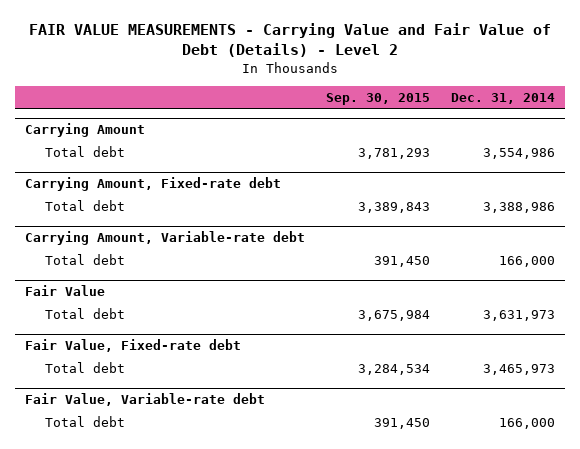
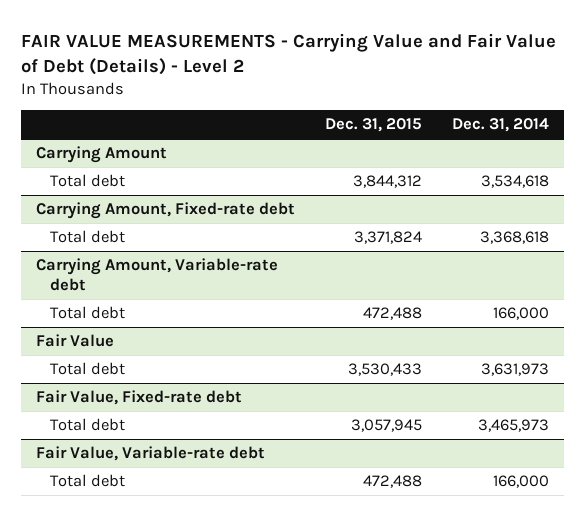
- | Sep. 30, 2015 | Dec. 31, 2014
+ | Dec. 31, 2015 | Dec. 31, 2014
@ Carrying Amount
- Total debt | 3,781,293 | 3,554,986
+ Total debt | 3,844,312 | 3,534,618
@ Carrying Amount, Fixed-rate debt
- Total debt | 3,389,843 | 3,388,986
+ Total debt | 3,371,824 | 3,368,618

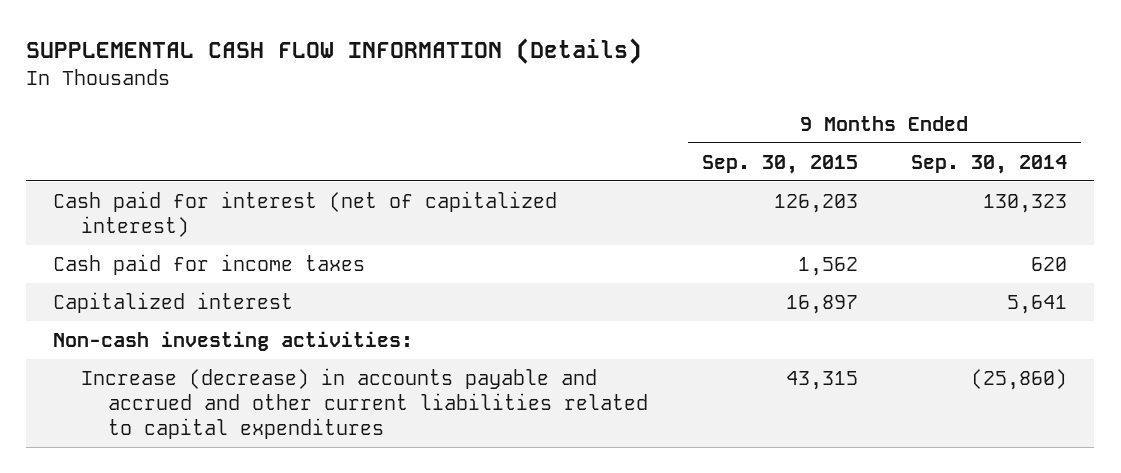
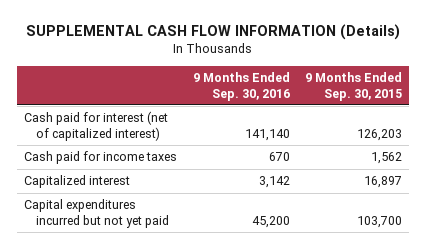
- | 9 Months Ended Sep. 30, 2015 | 9 Months Ended Sep. 30, 2014
+ | 9 Months Ended Sep. 30, 2016 | 9 Months Ended Sep. 30, 2015
- Non-cash investing activities:
- Increase (decrease) in accounts payable and accrued and other current liabilities related to capital expenditures | 43,315 | (25,860)
+ Capital expenditures incurred but not yet paid | 45,200 | 103,700

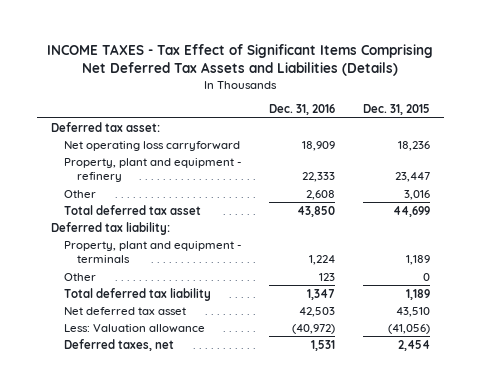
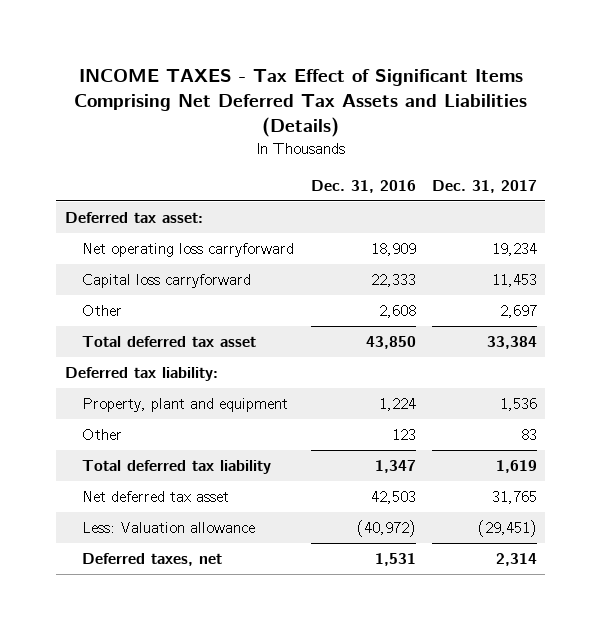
- | Dec. 31, 2016 | Dec. 31, 2015
+ | Dec. 31, 2016 | Dec. 31, 2017
- Property, plant and equipment - refinery | 22,333 | 23,447
+ Capital loss carryforward | 22,333 | 11,453
- Property, plant and equipment - terminals | 1,224 | 1,189
+ Property, plant and equipment | 1,224 | 1,536

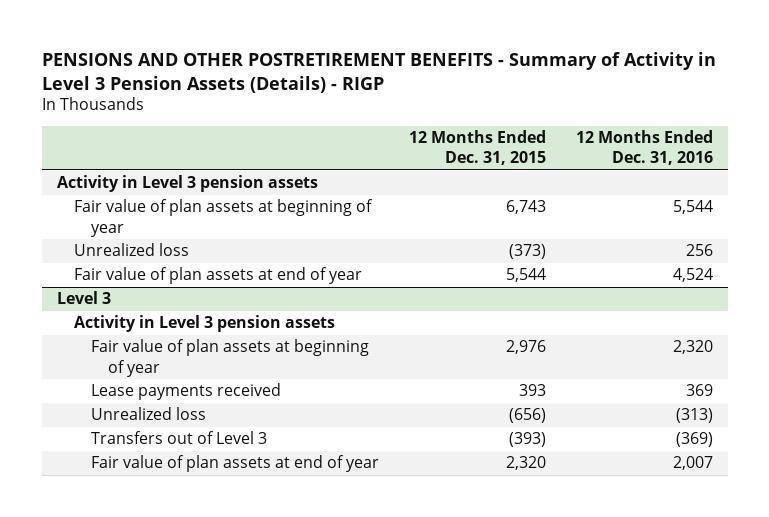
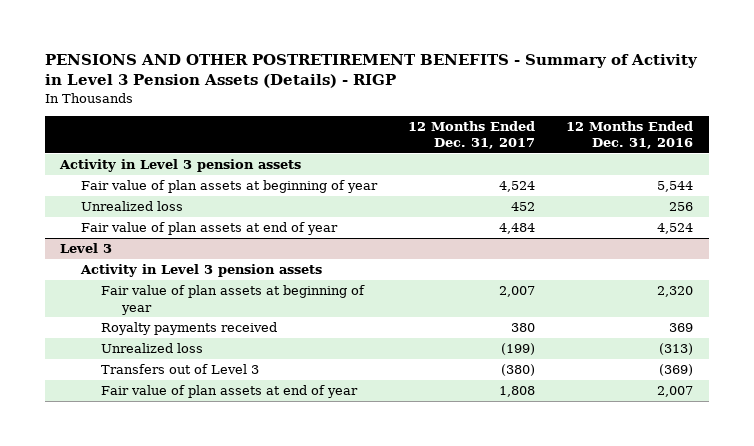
- | 12 Months Ended Dec. 31, 2015 | 12 Months Ended Dec. 31, 2016
+ | 12 Months Ended Dec. 31, 2017 | 12 Months Ended Dec. 31, 2016
@ Level 3
- Lease payments received | 393 | 369
+ Royalty payments received | 380 | 369

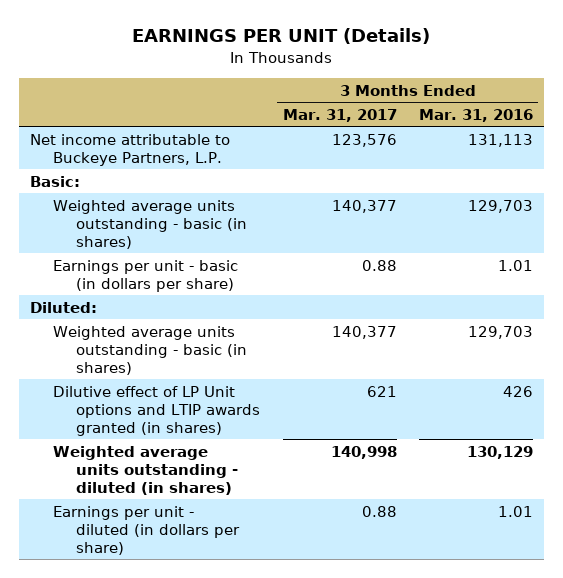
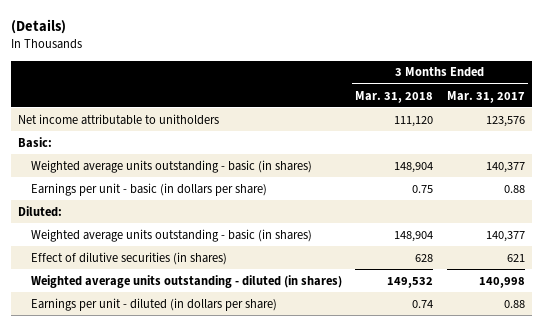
- EARNINGS PER UNIT (Details)
+ (Details)
- | 3 Months Ended Mar. 31, 2017 | 3 Months Ended Mar. 31, 2016
+ | 3 Months Ended Mar. 31, 2018 | 3 Months Ended Mar. 31, 2017
- Net income attributable to Buckeye Partners, L.P. | 123,576 | 131,113
+ Net income attributable to unitholders | 111,120 | 123,576
- Dilutive effect of LP Unit options and LTIP awards granted (in shares) | 621 | 426
+ Effect of dilutive securities (in shares) | 628 | 621

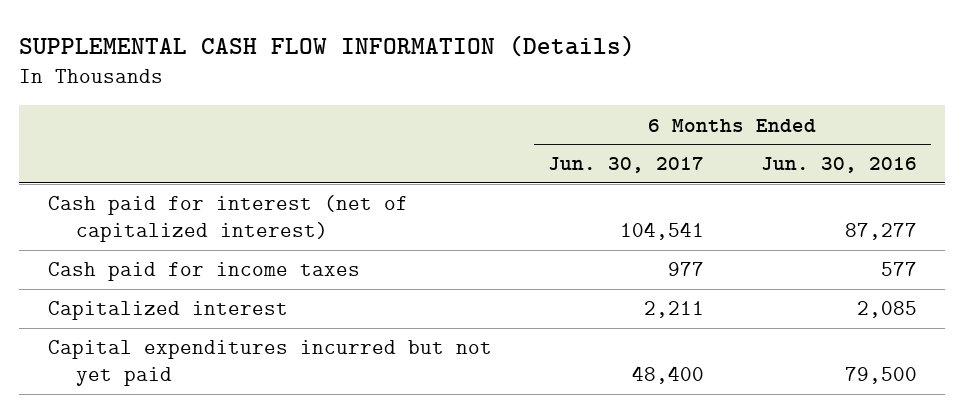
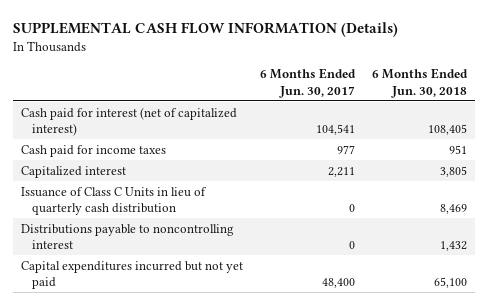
- | 6 Months Ended Jun. 30, 2017 | 6 Months Ended Jun. 30, 2016
+ | 6 Months Ended Jun. 30, 2017 | 6 Months Ended Jun. 30, 2018
+ Issuance of Class C Units in lieu of quarterly cash distribution | 0 | 8,469
+ Distributions payable to noncontrolling interest | 0 | 1,432

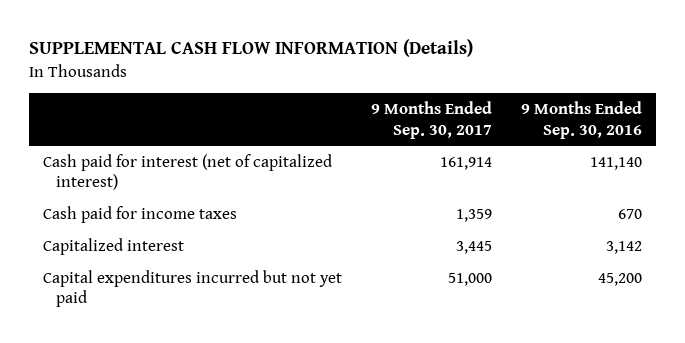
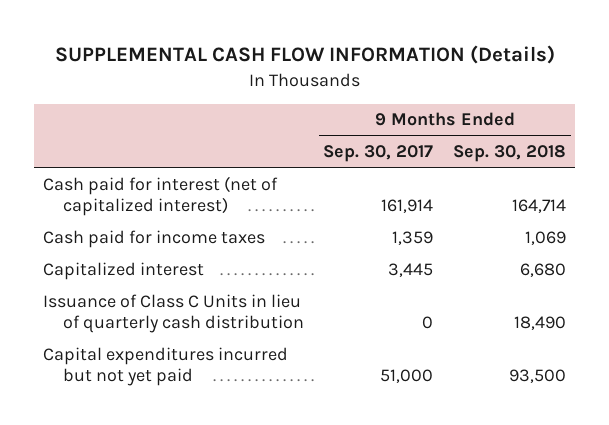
- | 9 Months Ended Sep. 30, 2017 | 9 Months Ended Sep. 30, 2016
+ | 9 Months Ended Sep. 30, 2017 | 9 Months Ended Sep. 30, 2018
+ Issuance of Class C Units in lieu of quarterly cash distribution | 0 | 18,490

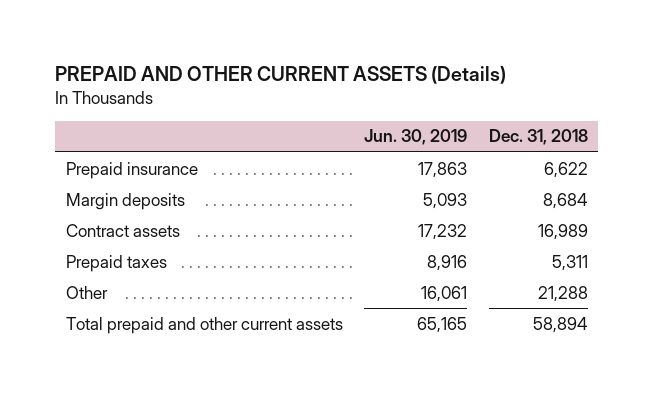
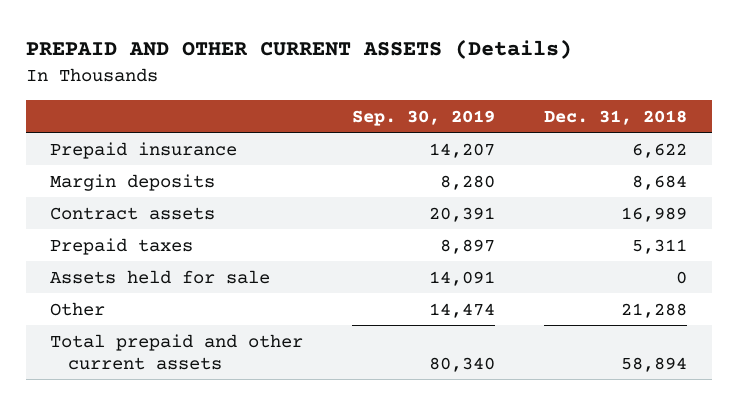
- | Jun. 30, 2019 | Dec. 31, 2018
+ | Sep. 30, 2019 | Dec. 31, 2018
+ Assets held for sale | 14,091 | 0

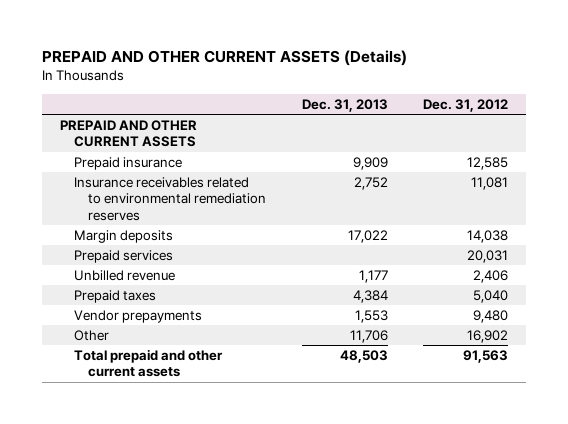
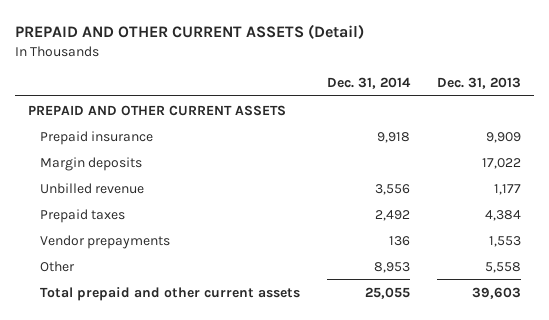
- PREPAID AND OTHER CURRENT ASSETS (Details)
+ PREPAID AND OTHER CURRENT ASSETS (Detail)
- | Dec. 31, 2013 | Dec. 31, 2012
+ | Dec. 31, 2014 | Dec. 31, 2013
- Insurance receivables related to environmental remediation reserves | 2,752 | 11,081
- Prepaid services | | 20,031
- Other | 11,706 | 16,902
- Total prepaid and other current assets | 48,503 | 91,563
+ Other | 8,953 | 5,558
+ Total prepaid and other current assets | 25,055 | 39,603

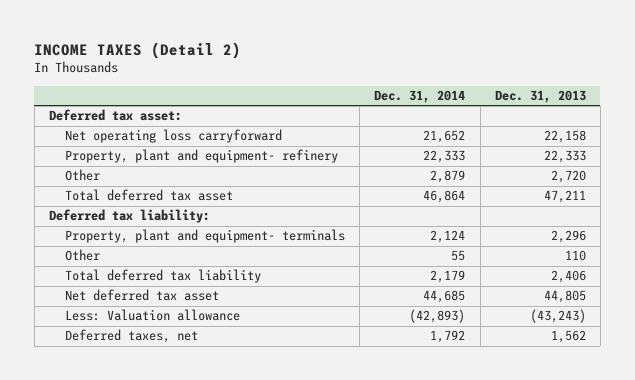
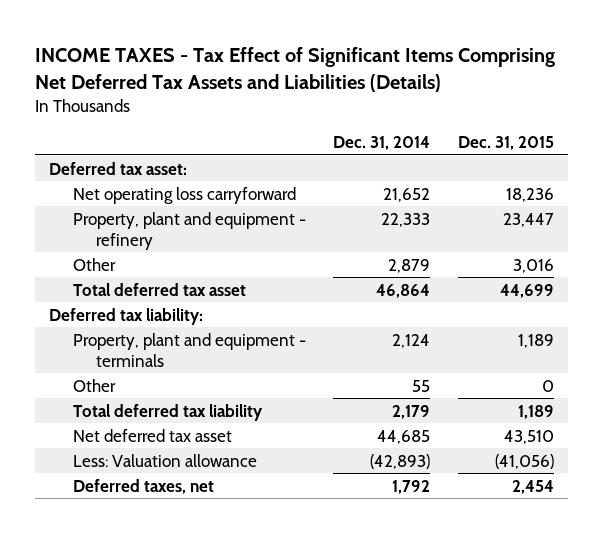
- INCOME TAXES (Detail 2)
+ INCOME TAXES - Tax Effect of Significant Items Comprising Net Deferred Tax Assets and Liabilities (Details)
- | Dec. 31, 2014 | Dec. 31, 2013
+ | Dec. 31, 2014 | Dec. 31, 2015
- Property, plant and equipment- refinery | 22,333 | 22,333
+ Property, plant and equipment - refinery | 22,333 | 23,447
- Property, plant and equipment- terminals | 2,124 | 2,296
+ Property, plant and equipment - terminals | 2,124 | 1,189

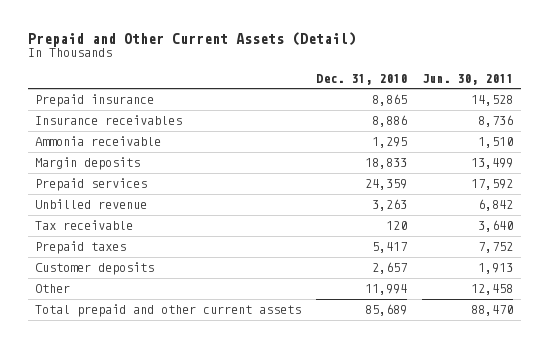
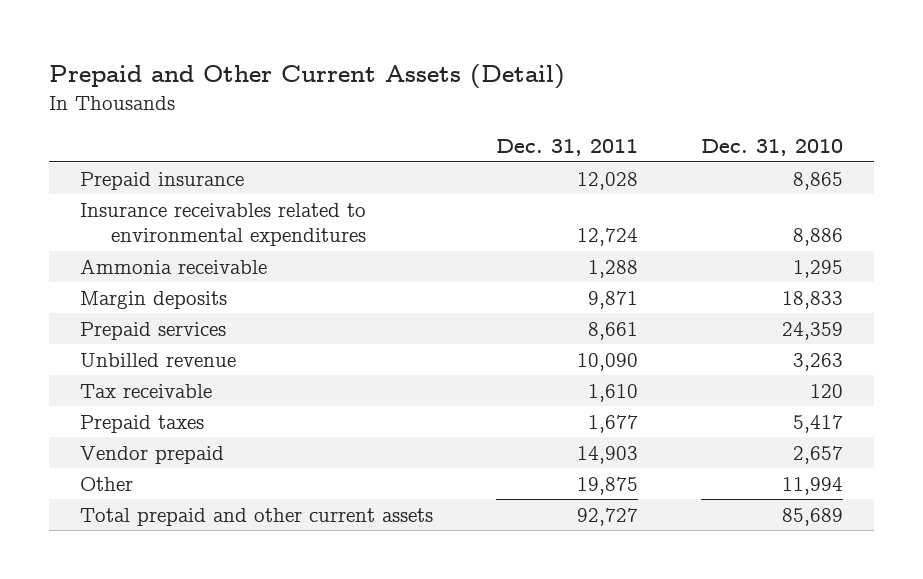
- | Dec. 31, 2010 | Jun. 30, 2011
+ | Dec. 31, 2011 | Dec. 31, 2010
- Insurance receivables | 8,886 | 8,736
+ Insurance receivables related to environmental expenditures | 12,724 | 8,886
- Customer deposits | 2,657 | 1,913
+ Vendor prepaid | 14,903 | 2,657

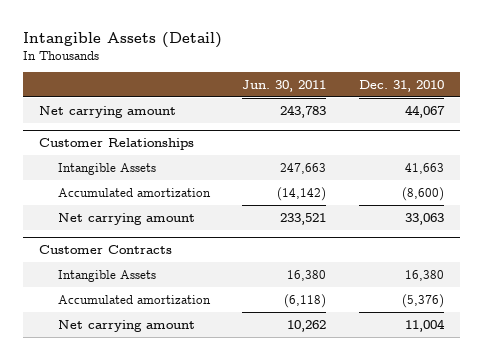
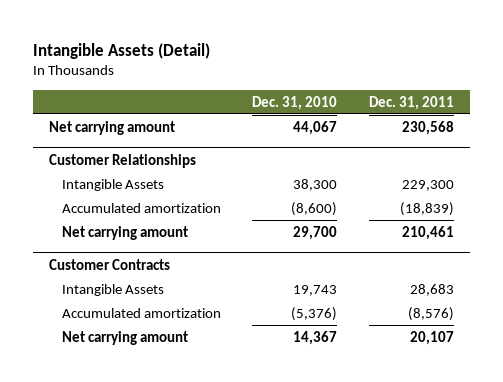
- | Jun. 30, 2011 | Dec. 31, 2010
+ | Dec. 31, 2010 | Dec. 31, 2011
@ Customer Relationships
- Intangible Assets | 247,663 | 41,663
+ Intangible Assets | 38,300 | 229,300
- Net carrying amount | 233,521 | 33,063
+ Net carrying amount | 29,700 | 210,461
@ Customer Contracts
- Intangible Assets | 16,380 | 16,380
+ Intangible Assets | 19,743 | 28,683
- Net carrying amount | 10,262 | 11,004
+ Net carrying amount | 14,367 | 20,107

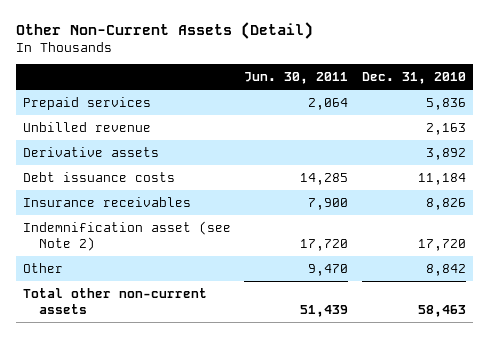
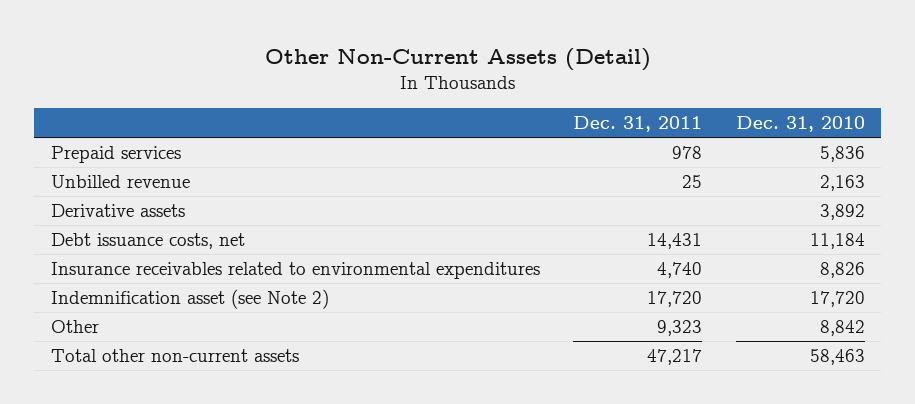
- | Jun. 30, 2011 | Dec. 31, 2010
+ | Dec. 31, 2011 | Dec. 31, 2010
- Debt issuance costs | 14,285 | 11,184
- Insurance receivables | 7,900 | 8,826
+ Debt issuance costs, net | 14,431 | 11,184
+ Insurance receivables related to environmental expenditures | 4,740 | 8,826

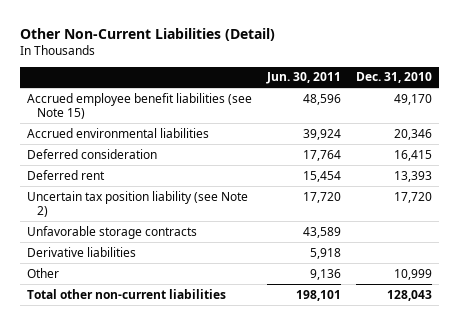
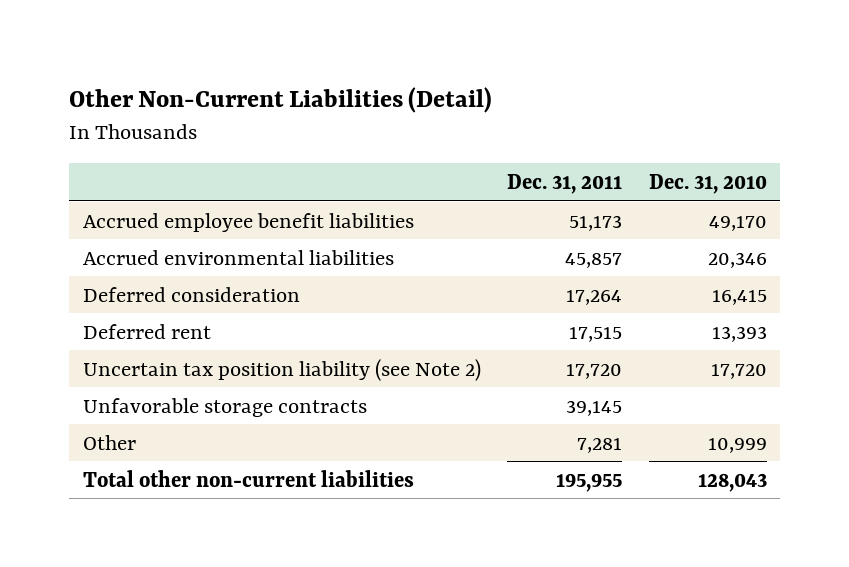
- | Jun. 30, 2011 | Dec. 31, 2010
+ | Dec. 31, 2011 | Dec. 31, 2010
- Accrued employee benefit liabilities (see Note 15) | 48,596 | 49,170
+ Accrued employee benefit liabilities | 51,173 | 49,170
- Derivative liabilities | 5,918 |

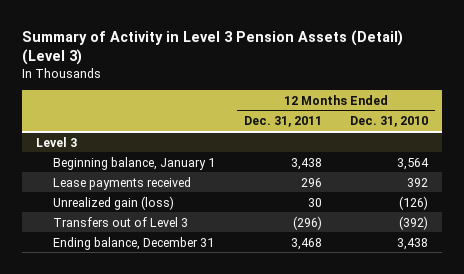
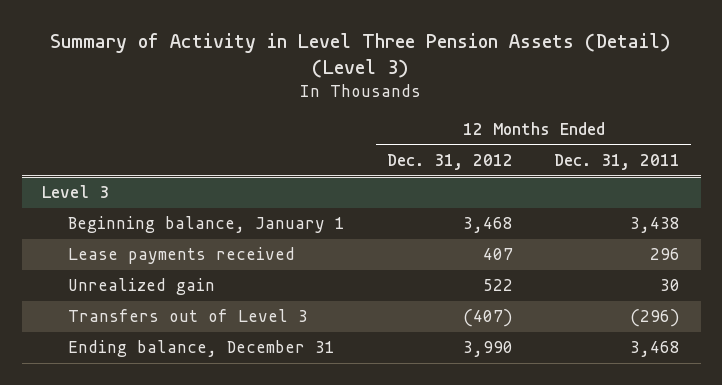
- Summary of Activity in Level 3 Pension Assets (Detail) (Level 3)
+ Summary of Activity in Level Three Pension Assets (Detail) (Level 3)
- | 12 Months Ended Dec. 31, 2011 | 12 Months Ended Dec. 31, 2010
+ | 12 Months Ended Dec. 31, 2012 | 12 Months Ended Dec. 31, 2011
@ Level 3
- Unrealized gain (loss) | 30 | (126)
+ Unrealized gain | 522 | 30

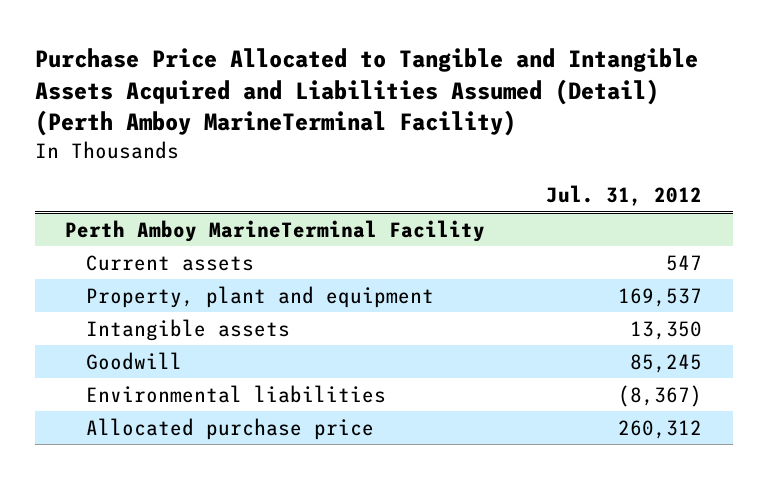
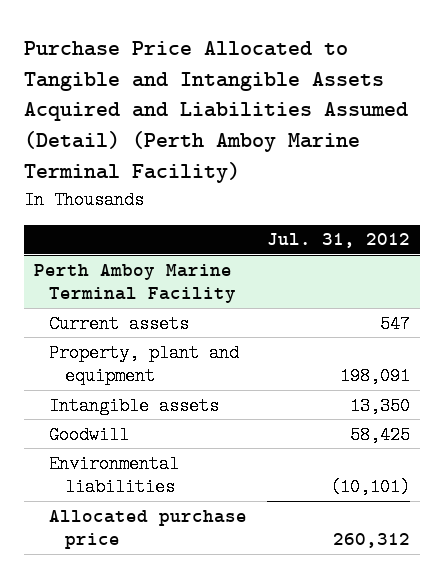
- Purchase Price Allocated to Tangible and Intangible Assets Acquired and Liabilities Assumed (Detail) (Perth Amboy MarineTerminal Facility)
+ Purchase Price Allocated to Tangible and Intangible Assets Acquired and Liabilities Assumed (Detail) (Perth Amboy Marine Terminal Facility)
- Perth Amboy MarineTerminal Facility
+ Perth Amboy Marine Terminal Facility
- Property, plant and equipment | 169,537
+ Property, plant and equipment | 198,091
- Goodwill | 85,245
- Environmental liabilities | (8,367)
+ Goodwill | 58,425
+ Environmental liabilities | (10,101)

